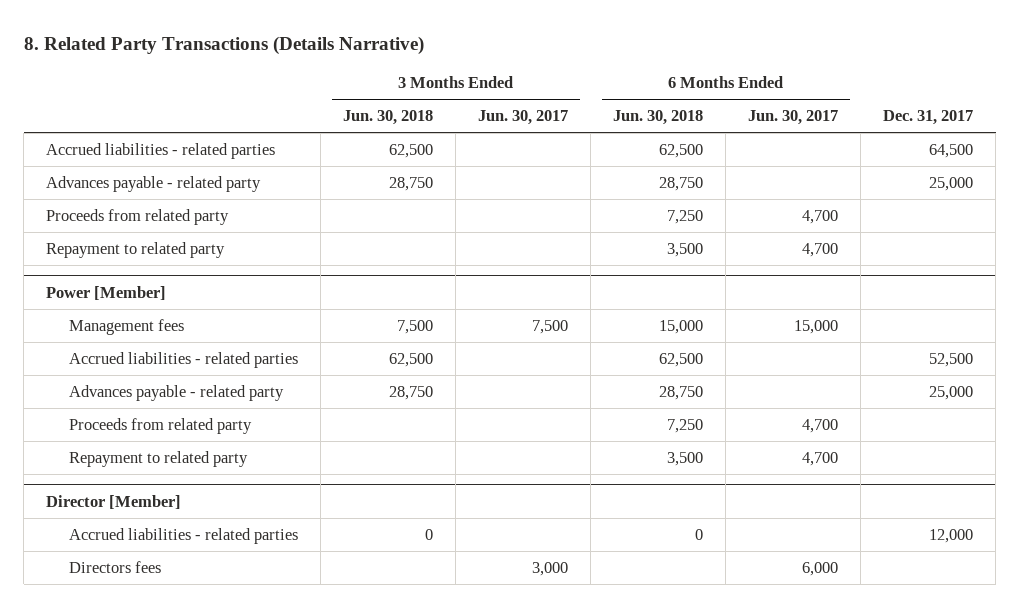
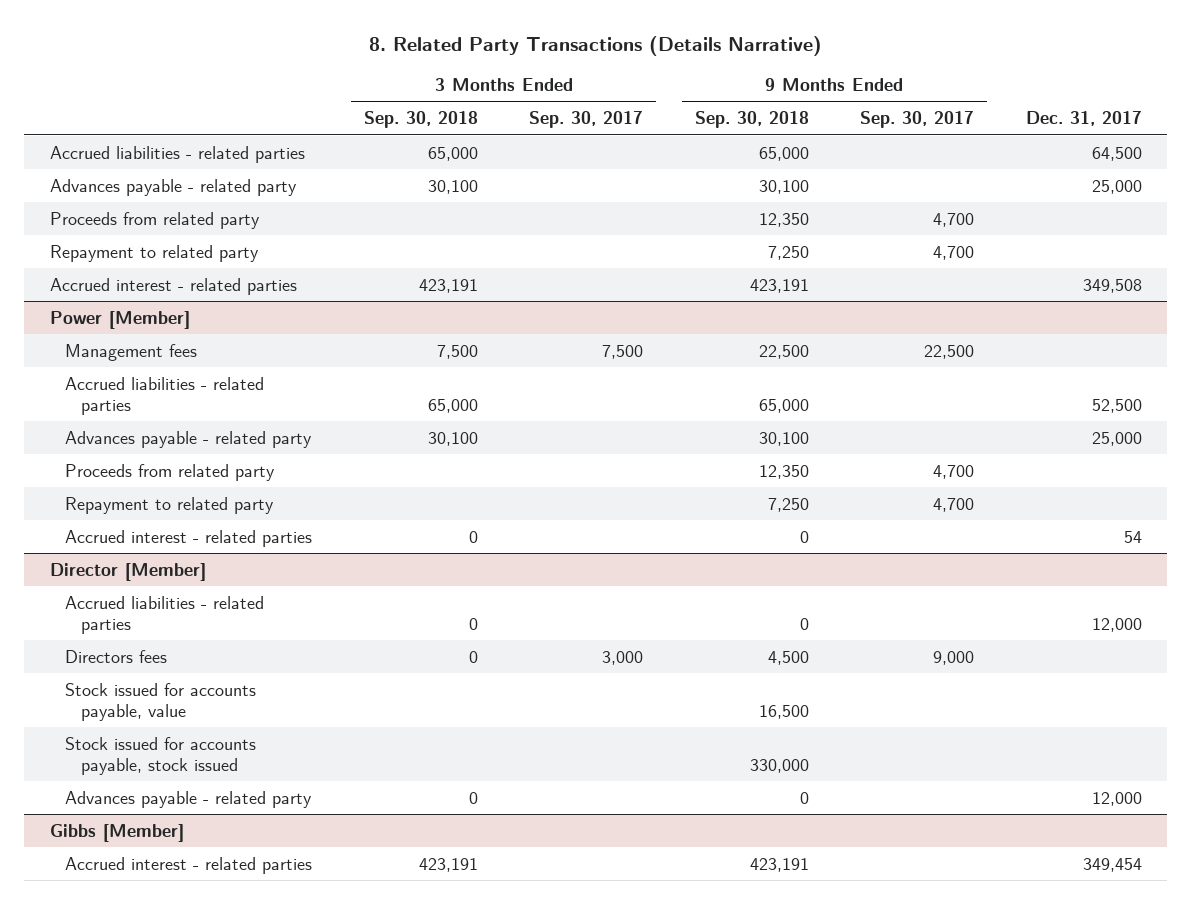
- | 3 Months Ended Jun. 30, 2018 | 3 Months Ended Jun. 30, 2017 | 6 Months Ended Jun. 30, 2018 | 6 Months Ended Jun. 30, 2017 | Dec. 31, 2017
+ | 3 Months Ended Sep. 30, 2018 | 3 Months Ended Sep. 30, 2017 | 9 Months Ended Sep. 30, 2018 | 9 Months Ended Sep. 30, 2017 | Dec. 31, 2017
+ Accrued interest - related parties | 423,191 | | 423,191 | | 349,508
@ Power [Member]
+ Accrued interest - related parties | 0 | | 0 | | 54
@ Director [Member]
+ Stock issued for accounts payable, value | | | 16,500 | |
+ Stock issued for accounts payable, stock issued | | | 330,000 | |
+ Advances payable - related party | 0 | | 0 | | 12,000
+ Gibbs [Member]
+ Accrued interest - related parties | 423,191 | | 423,191 | | 349,454

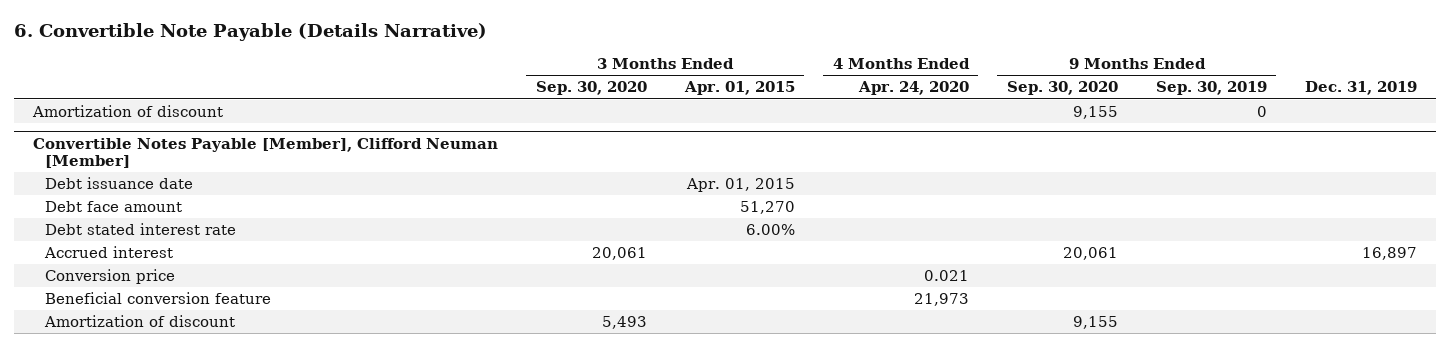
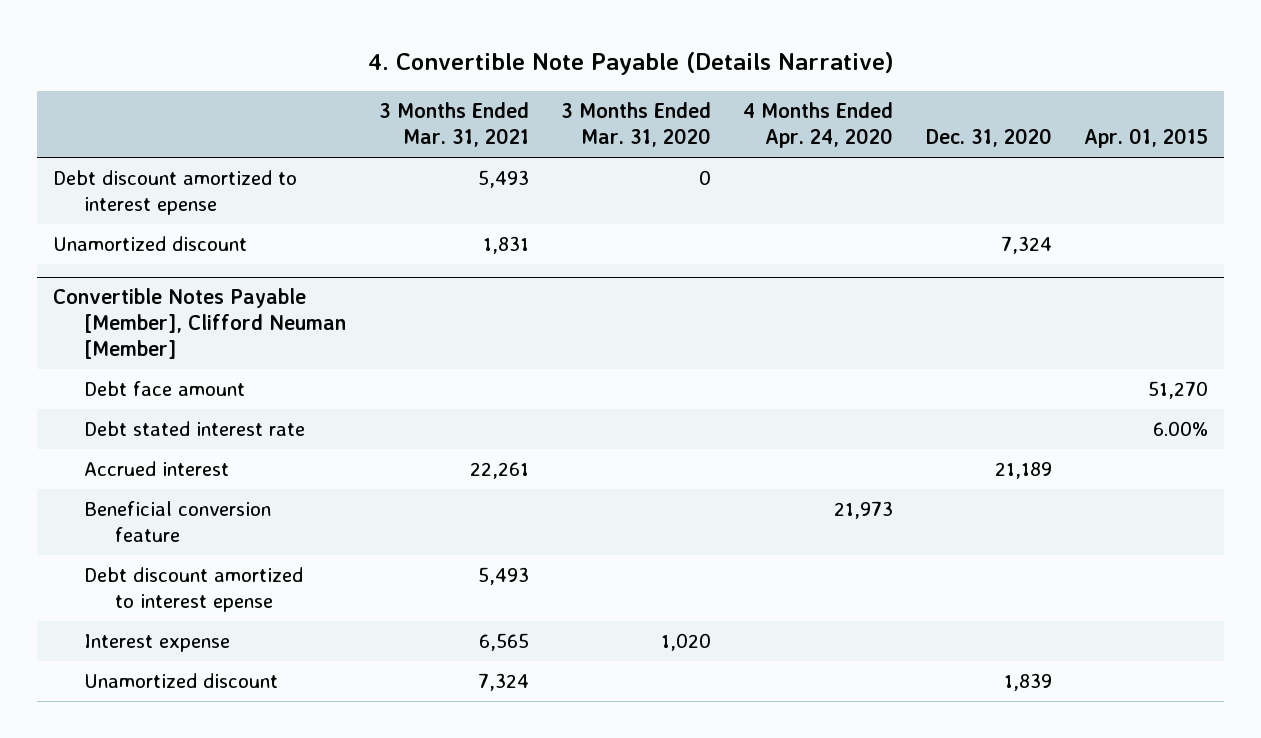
- 6. Convertible Note Payable (Details Narrative)
+ 4. Convertible Note Payable (Details Narrative)
- | 3 Months Ended Sep. 30, 2020 | 3 Months Ended Apr. 01, 2015 | 4 Months Ended Apr. 24, 2020 | 9 Months Ended Sep. 30, 2020 | 9 Months Ended Sep. 30, 2019 | Dec. 31, 2019
+ | 3 Months Ended Mar. 31, 2021 | 3 Months Ended Mar. 31, 2020 | 4 Months Ended Apr. 24, 2020 | Dec. 31, 2020 | Apr. 01, 2015
- Amortization of discount | | | | 9,155 | 0 |
+ Debt discount amortized to interest epense | 5,493 | 0 | | |
+ Unamortized discount | 1,831 | | | 7,324 |
@ Convertible Notes Payable [Member], Clifford Neuman [Member]
- Debt issuance date | | Apr. 01, 2015 | | | |
- Conversion price | | | 0.021 | | |
- Amortization of discount | 5,493 | | | 9,155 | |
+ Debt discount amortized to interest epense | 5,493 | | | |
+ Interest expense | 6,565 | 1,020 | | |
+ Unamortized discount | 7,324 | | | 1,839 |

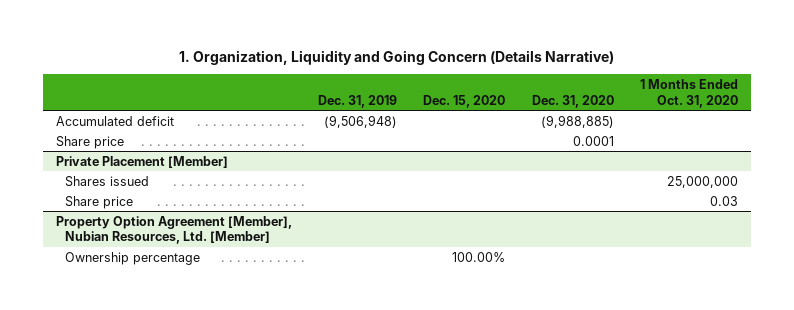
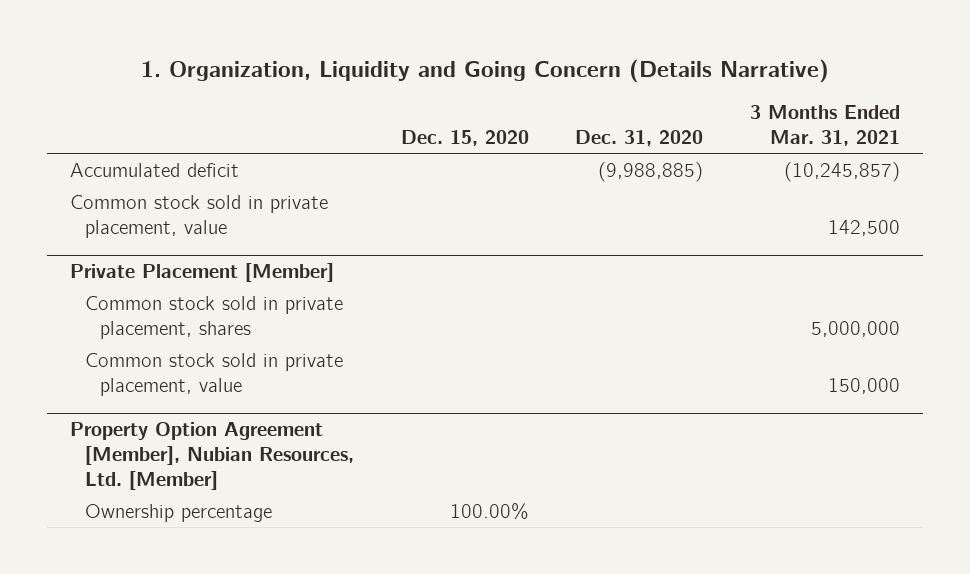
- | Dec. 31, 2019 | Dec. 15, 2020 | Dec. 31, 2020 | 1 Months Ended Oct. 31, 2020
+ | Dec. 15, 2020 | Dec. 31, 2020 | 3 Months Ended Mar. 31, 2021
- Share price | | | 0.0001 |
+ Common stock sold in private placement, value | | | 142,500
@ Private Placement [Member]
- Shares issued | | | | 25,000,000
- Share price | | | | 0.03
+ Common stock sold in private placement, shares | | | 5,000,000
+ Common stock sold in private placement, value | | | 150,000

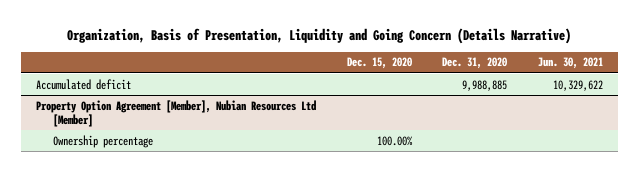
- 1. Organization, Liquidity and Going Concern (Details Narrative)
+ Organization, Basis of Presentation, Liquidity and Going Concern (Details Narrative)
- | Dec. 15, 2020 | Dec. 31, 2020 | 3 Months Ended Mar. 31, 2021
+ | Dec. 15, 2020 | Dec. 31, 2020 | Jun. 30, 2021
- Accumulated deficit | | (9,988,885) | (10,245,857)
- Common stock sold in private placement, value | | | 142,500
- Private Placement [Member]
- Common stock sold in private placement, shares | | | 5,000,000
- Common stock sold in private placement, value | | | 150,000
- Property Option Agreement [Member], Nubian Resources, Ltd. [Member]
+ Accumulated deficit | | 9,988,885 | 10,329,622
+ Property Option Agreement [Member], Nubian Resources Ltd [Member]

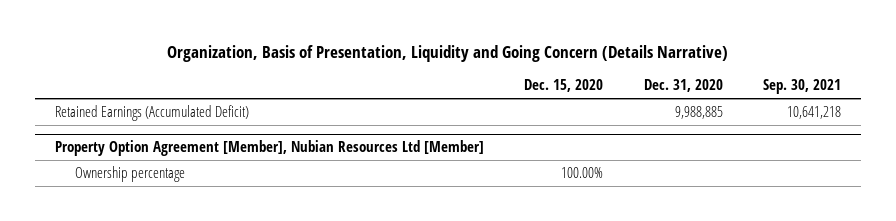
- | Dec. 15, 2020 | Dec. 31, 2020 | Jun. 30, 2021
+ | Dec. 15, 2020 | Dec. 31, 2020 | Sep. 30, 2021
- Accumulated deficit | | 9,988,885 | 10,329,622
+ Retained Earnings (Accumulated Deficit) | | 9,988,885 | 10,641,218

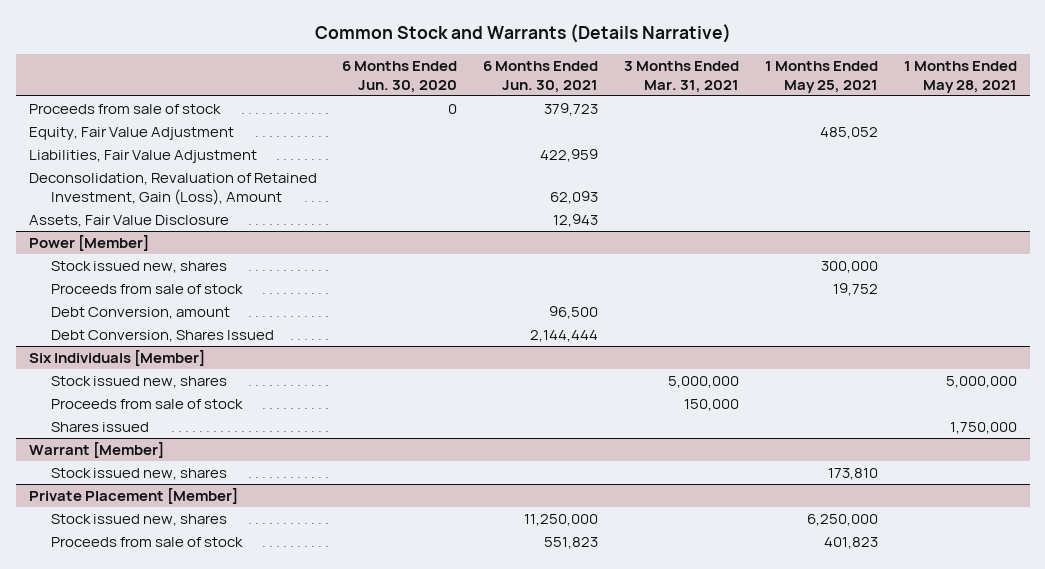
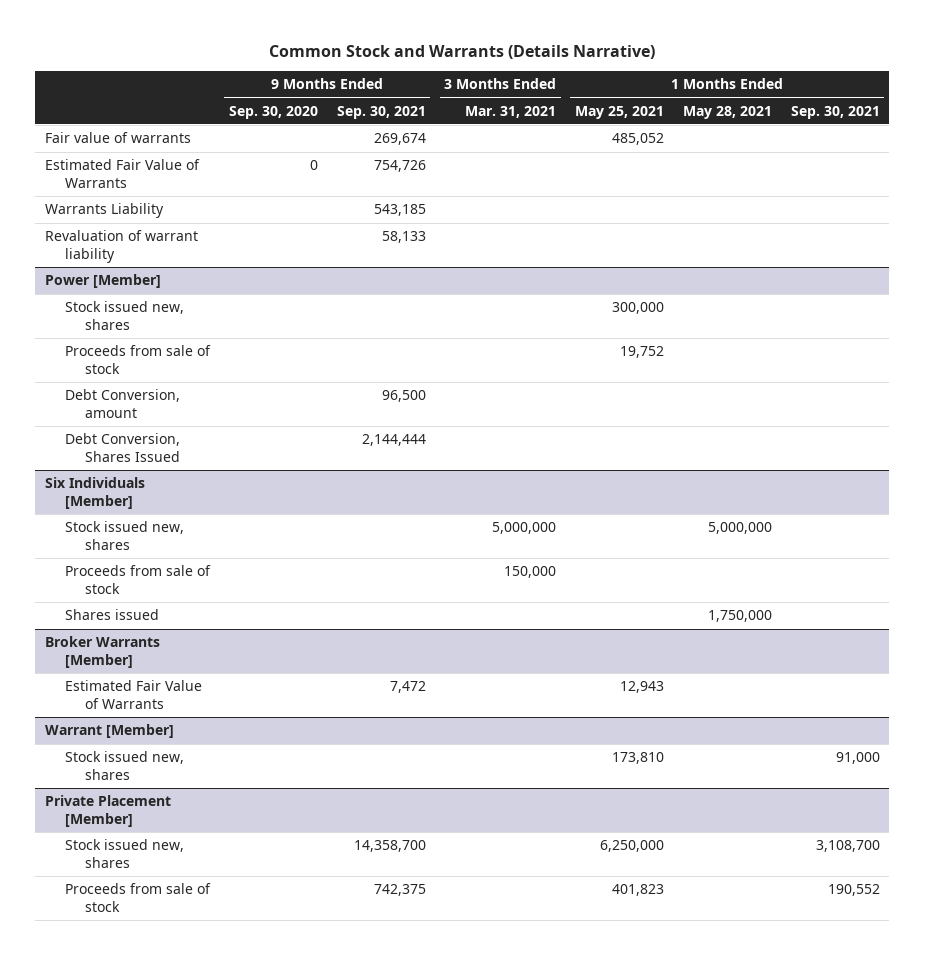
- | 6 Months Ended Jun. 30, 2020 | 6 Months Ended Jun. 30, 2021 | 3 Months Ended Mar. 31, 2021 | 1 Months Ended May 25, 2021 | 1 Months Ended May 28, 2021
+ | 9 Months Ended Sep. 30, 2020 | 9 Months Ended Sep. 30, 2021 | 3 Months Ended Mar. 31, 2021 | 1 Months Ended May 25, 2021 | 1 Months Ended May 28, 2021 | 1 Months Ended Sep. 30, 2021
- Proceeds from sale of stock | 0 | 379,723 | | |
- Equity, Fair Value Adjustment | | | | 485,052 |
- Liabilities, Fair Value Adjustment | | 422,959 | | |
- Deconsolidation, Revaluation of Retained Investment, Gain (Loss), Amount | | 62,093 | | |
- Assets, Fair Value Disclosure | | 12,943 | | |
+ Fair value of warrants | | 269,674 | | 485,052 | |
+ Estimated Fair Value of Warrants | 0 | 754,726 | | | |
+ Warrants Liability | | 543,185 | | | |
+ Revaluation of warrant liability | | 58,133 | | | |
+ Broker Warrants [Member]
+ Estimated Fair Value of Warrants | | 7,472 | | 12,943 | |

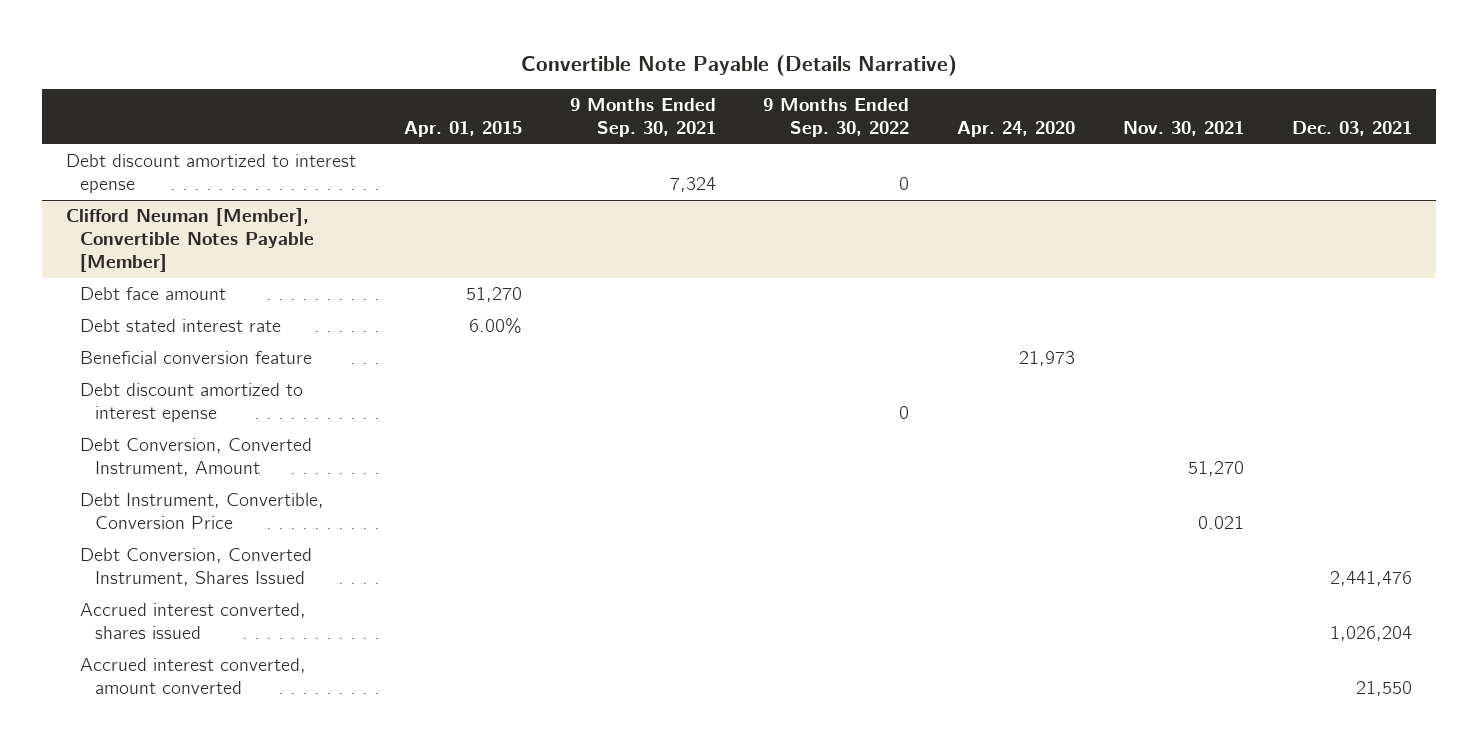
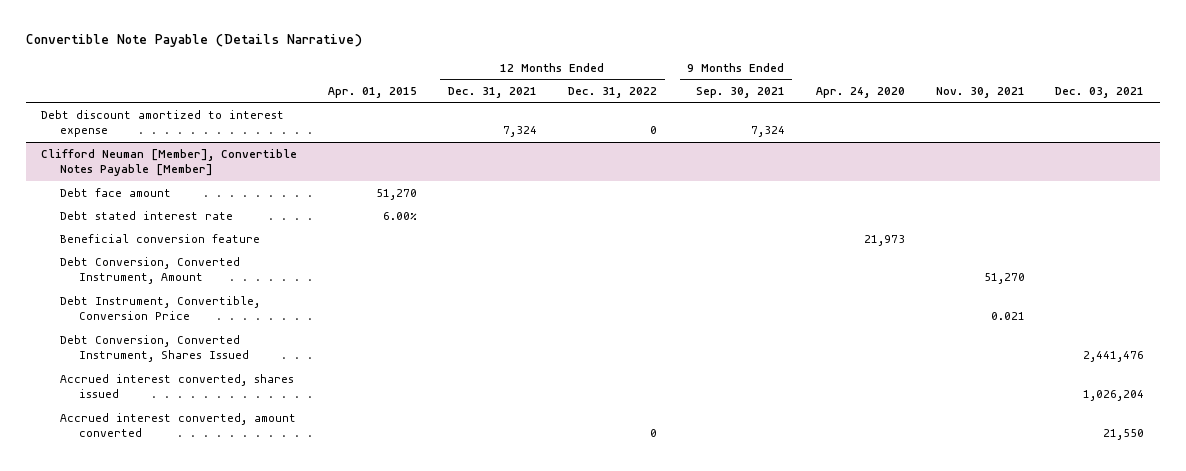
- | Apr. 01, 2015 | 9 Months Ended Sep. 30, 2021 | 9 Months Ended Sep. 30, 2022 | Apr. 24, 2020 | Nov. 30, 2021 | Dec. 03, 2021
+ | Apr. 01, 2015 | 12 Months Ended Dec. 31, 2021 | 12 Months Ended Dec. 31, 2022 | 9 Months Ended Sep. 30, 2021 | Apr. 24, 2020 | Nov. 30, 2021 | Dec. 03, 2021
- Debt discount amortized to interest epense | | 7,324 | 0 | | |
+ Debt discount amortized to interest expense | | 7,324 | 0 | 7,324 | | |
@ Clifford Neuman [Member], Convertible Notes Payable [Member]
- Debt discount amortized to interest epense | | | 0 | | |

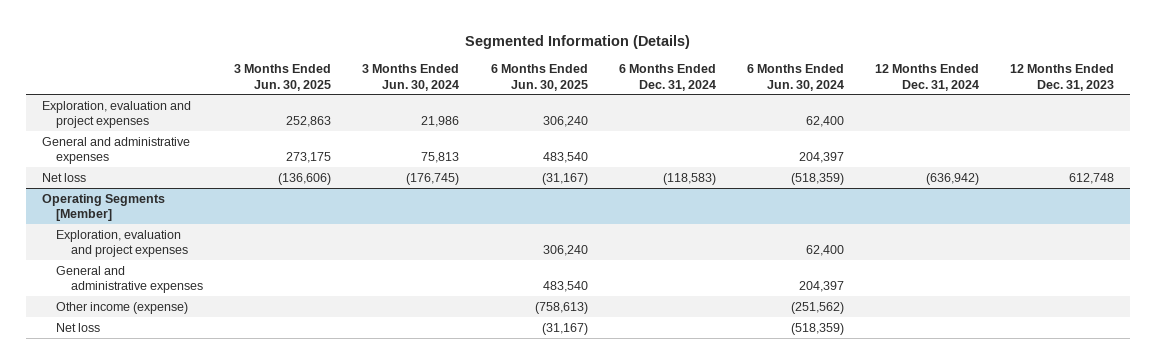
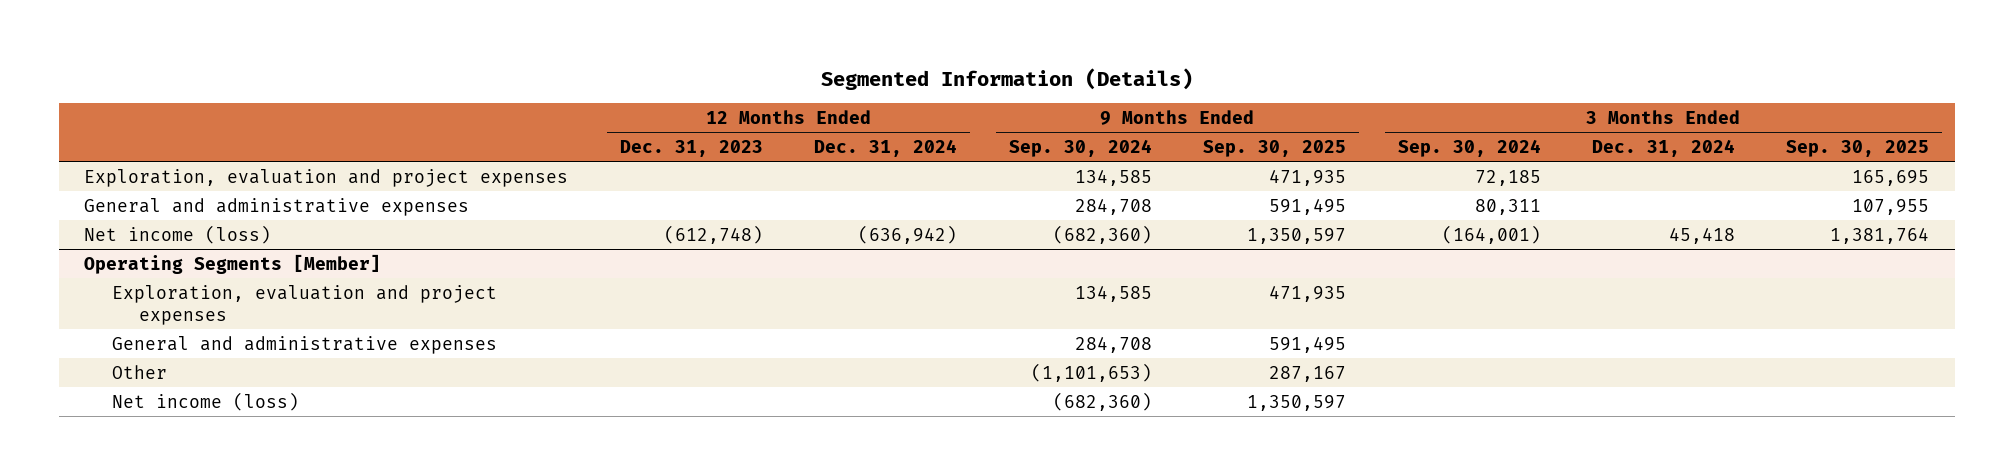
- | 3 Months Ended Jun. 30, 2025 | 3 Months Ended Jun. 30, 2024 | 6 Months Ended Jun. 30, 2025 | 6 Months Ended Dec. 31, 2024 | 6 Months Ended Jun. 30, 2024 | 12 Months Ended Dec. 31, 2024 | 12 Months Ended Dec. 31, 2023
+ | 12 Months Ended Dec. 31, 2023 | 12 Months Ended Dec. 31, 2024 | 9 Months Ended Sep. 30, 2024 | 9 Months Ended Sep. 30, 2025 | 3 Months Ended Sep. 30, 2024 | 3 Months Ended Dec. 31, 2024 | 3 Months Ended Sep. 30, 2025
- Net loss | (136,606) | (176,745) | (31,167) | (118,583) | (518,359) | (636,942) | 612,748
+ Net income (loss) | (612,748) | (636,942) | (682,360) | 1,350,597 | (164,001) | 45,418 | 1,381,764
@ Operating Segments [Member]
- Other income (expense) | | | (758,613) | | (251,562) | |
- Net loss | | | (31,167) | | (518,359) | |
+ Other | | | (1,101,653) | 287,167 | | |
+ Net income (loss) | | | (682,360) | 1,350,597 | | |

